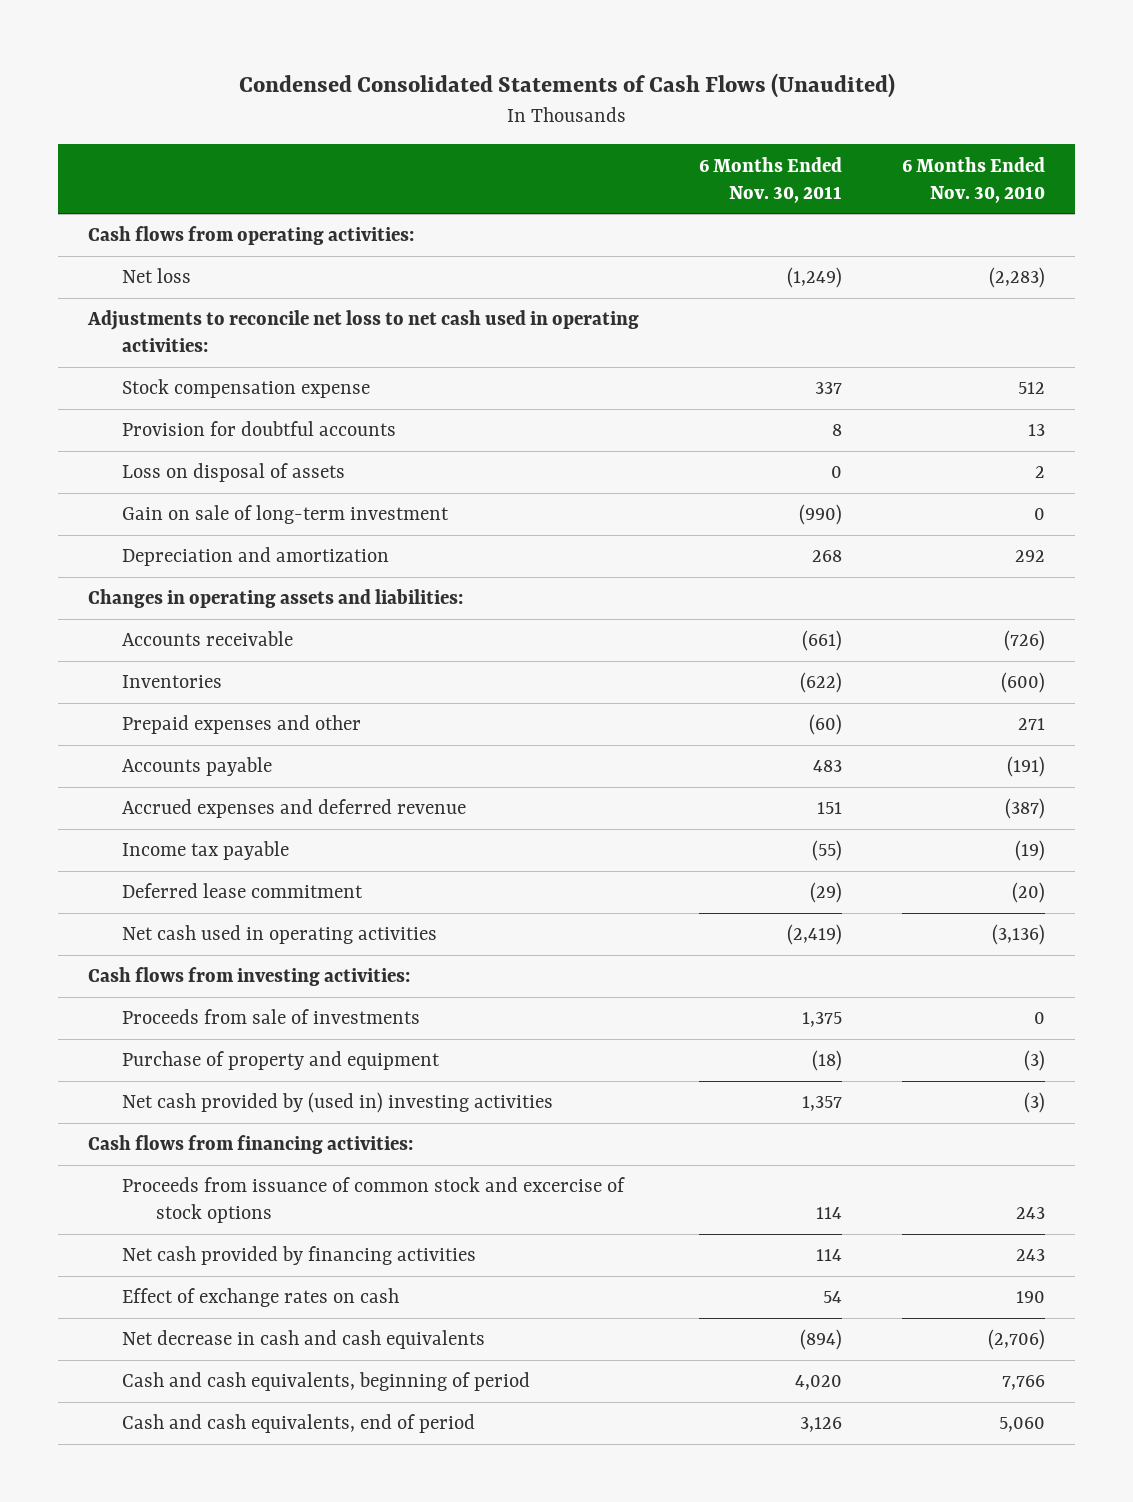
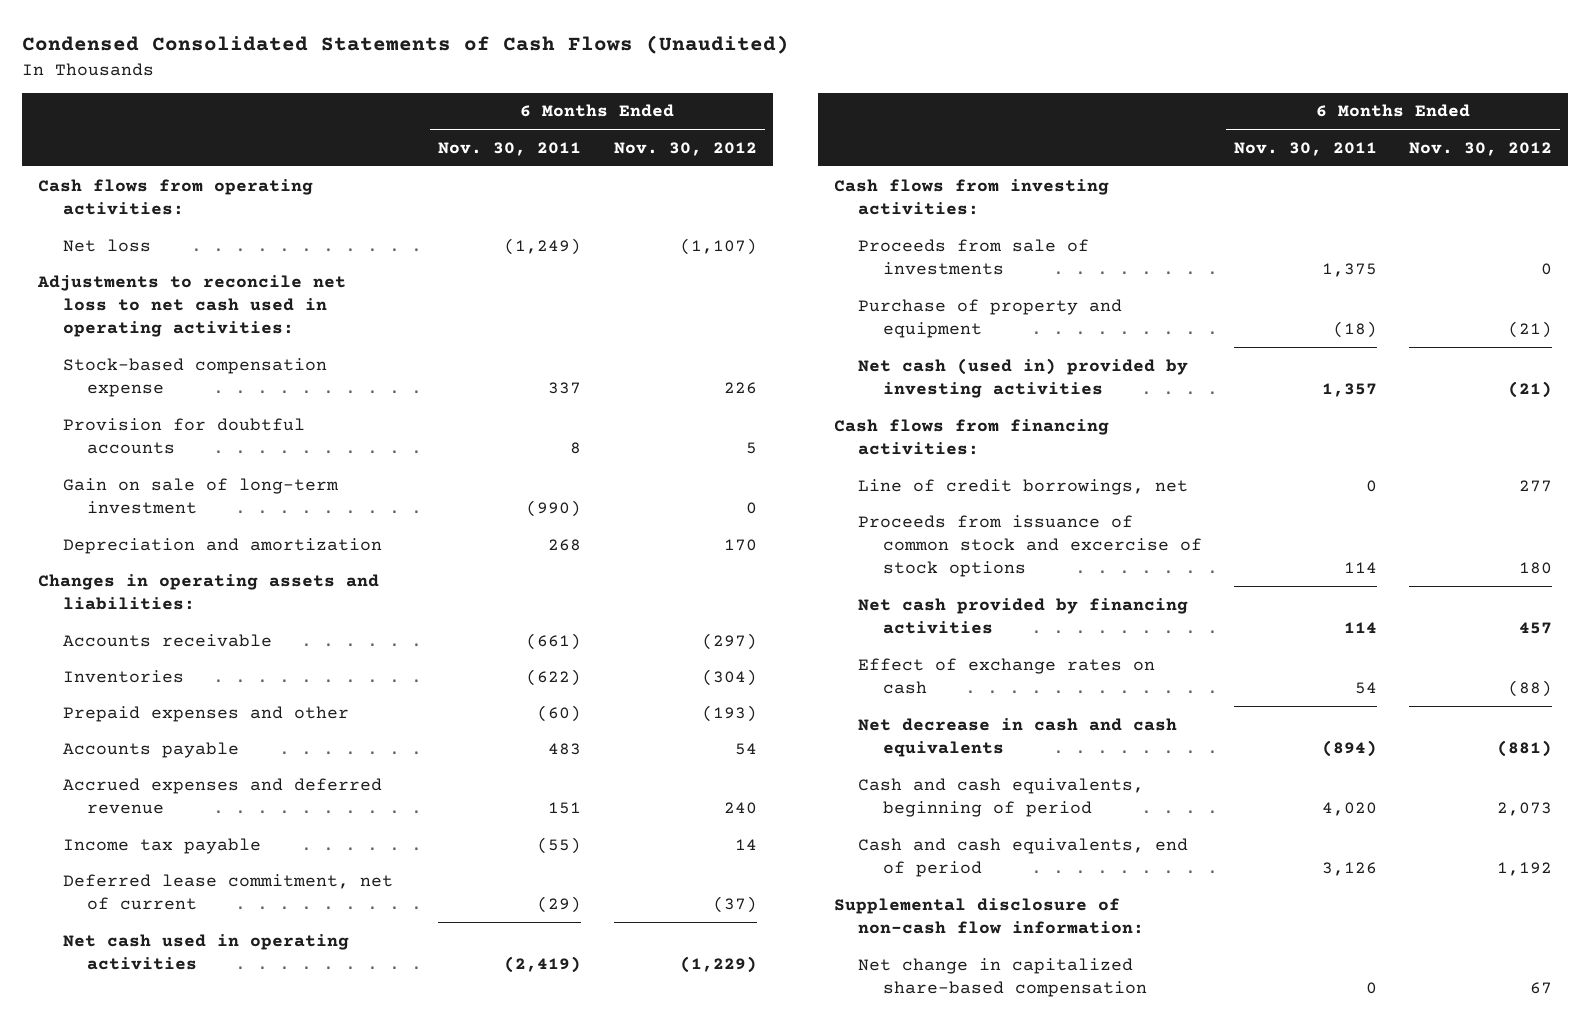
- | 6 Months Ended Nov. 30, 2011 | 6 Months Ended Nov. 30, 2010
+ | 6 Months Ended Nov. 30, 2011 | 6 Months Ended Nov. 30, 2012
- Stock compensation expense | 337 | 512
+ Stock-based compensation expense | 337 | 226
- Loss on disposal of assets | 0 | 2
- Deferred lease commitment | (29) | (20)
+ Deferred lease commitment, net of current | (29) | (37)
- Net cash provided by (used in) investing activities | 1,357 | (3)
+ Net cash (used in) provided by investing activities | 1,357 | (21)
+ Line of credit borrowings, net | 0 | 277
+ Supplemental disclosure of non-cash flow information:
+ Net change in capitalized share-based compensation | 0 | 67

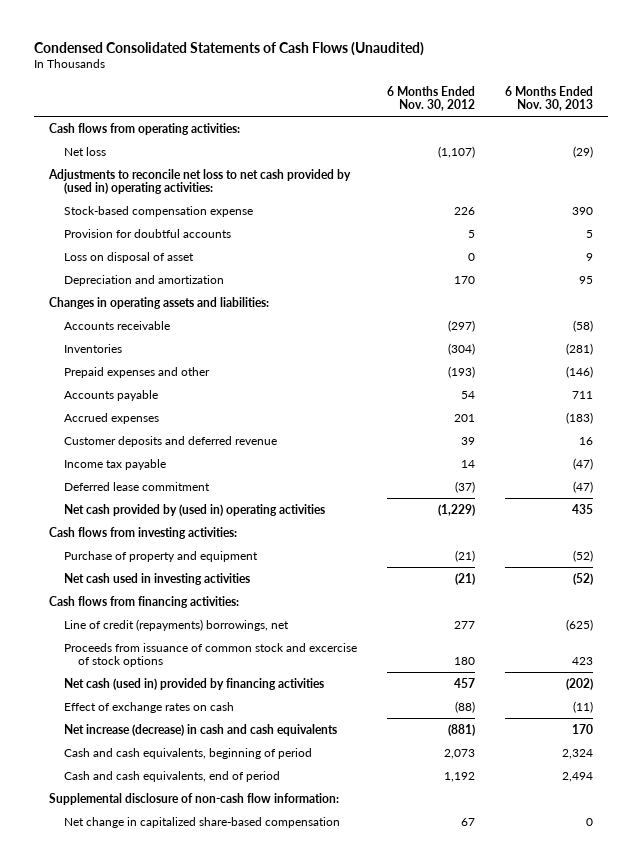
- | 6 Months Ended Nov. 30, 2011 | 6 Months Ended Nov. 30, 2012
+ | 6 Months Ended Nov. 30, 2012 | 6 Months Ended Nov. 30, 2013
- Adjustments to reconcile net loss to net cash used in operating activities:
+ Adjustments to reconcile net loss to net cash provided by (used in) operating activities:
- Gain on sale of long-term investment | (990) | 0
+ Loss on disposal of asset | 0 | 9
- Accrued expenses and deferred revenue | 151 | 240
+ Accrued expenses | 201 | (183)
+ Customer deposits and deferred revenue | 39 | 16
- Deferred lease commitment, net of current | (29) | (37)
- Net cash used in operating activities | (2,419) | (1,229)
+ Deferred lease commitment | (37) | (47)
+ Net cash provided by (used in) operating activities | (1,229) | 435
- Proceeds from sale of investments | 1,375 | 0
- Net cash (used in) provided by investing activities | 1,357 | (21)
+ Net cash used in investing activities | (21) | (52)
- Line of credit borrowings, net | 0 | 277
+ Line of credit (repayments) borrowings, net | 277 | (625)
- Net cash provided by financing activities | 114 | 457
+ Net cash (used in) provided by financing activities | 457 | (202)
- Net decrease in cash and cash equivalents | (894) | (881)
+ Net increase (decrease) in cash and cash equivalents | (881) | 170

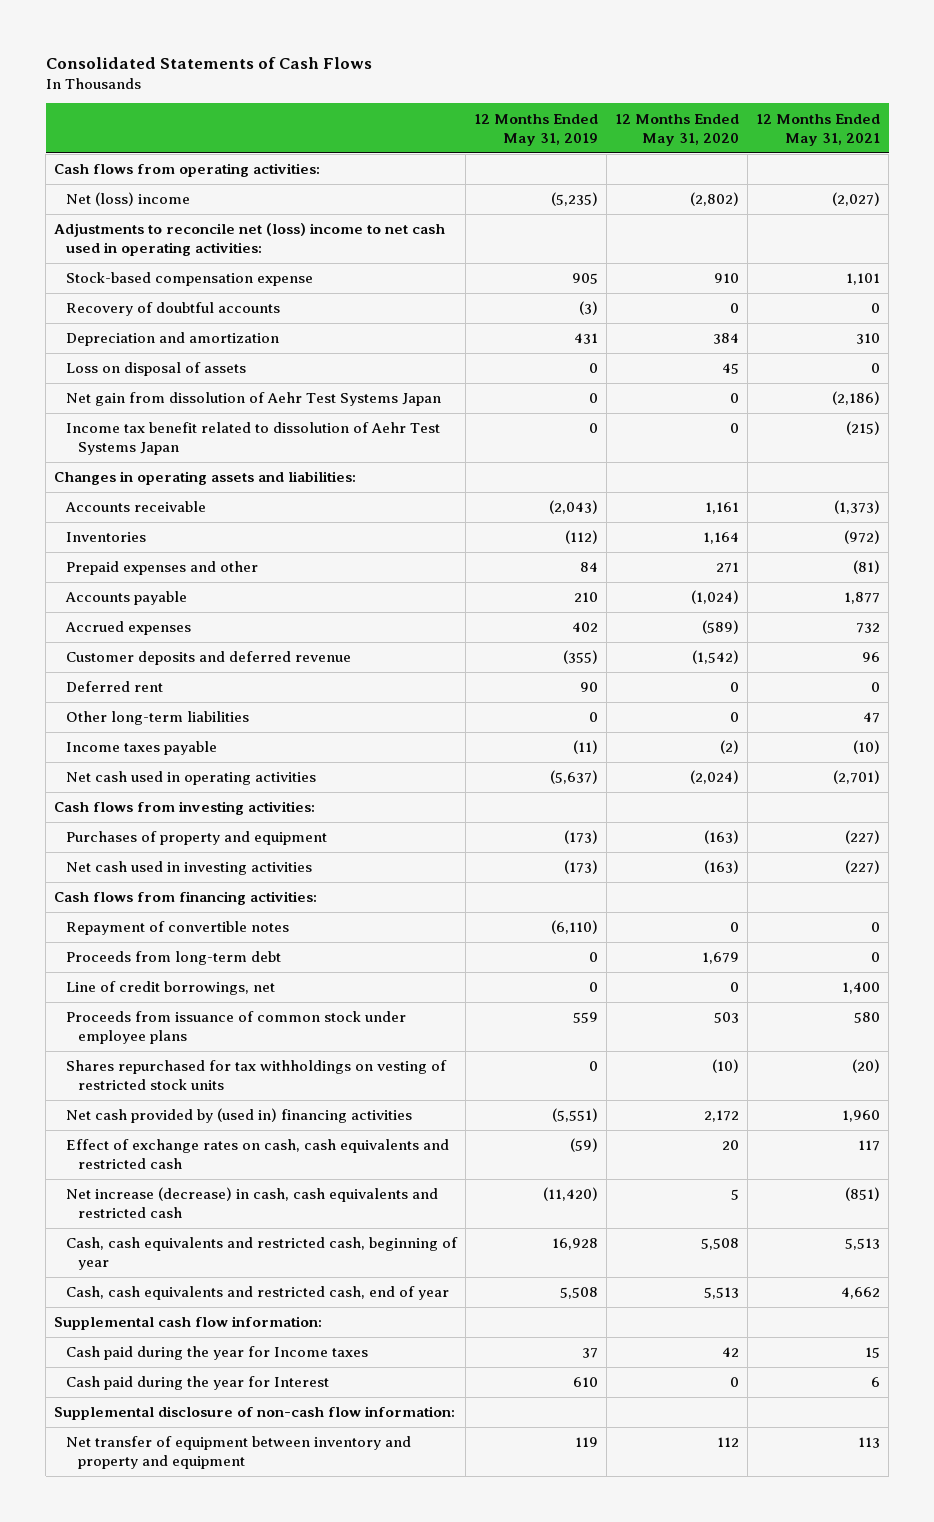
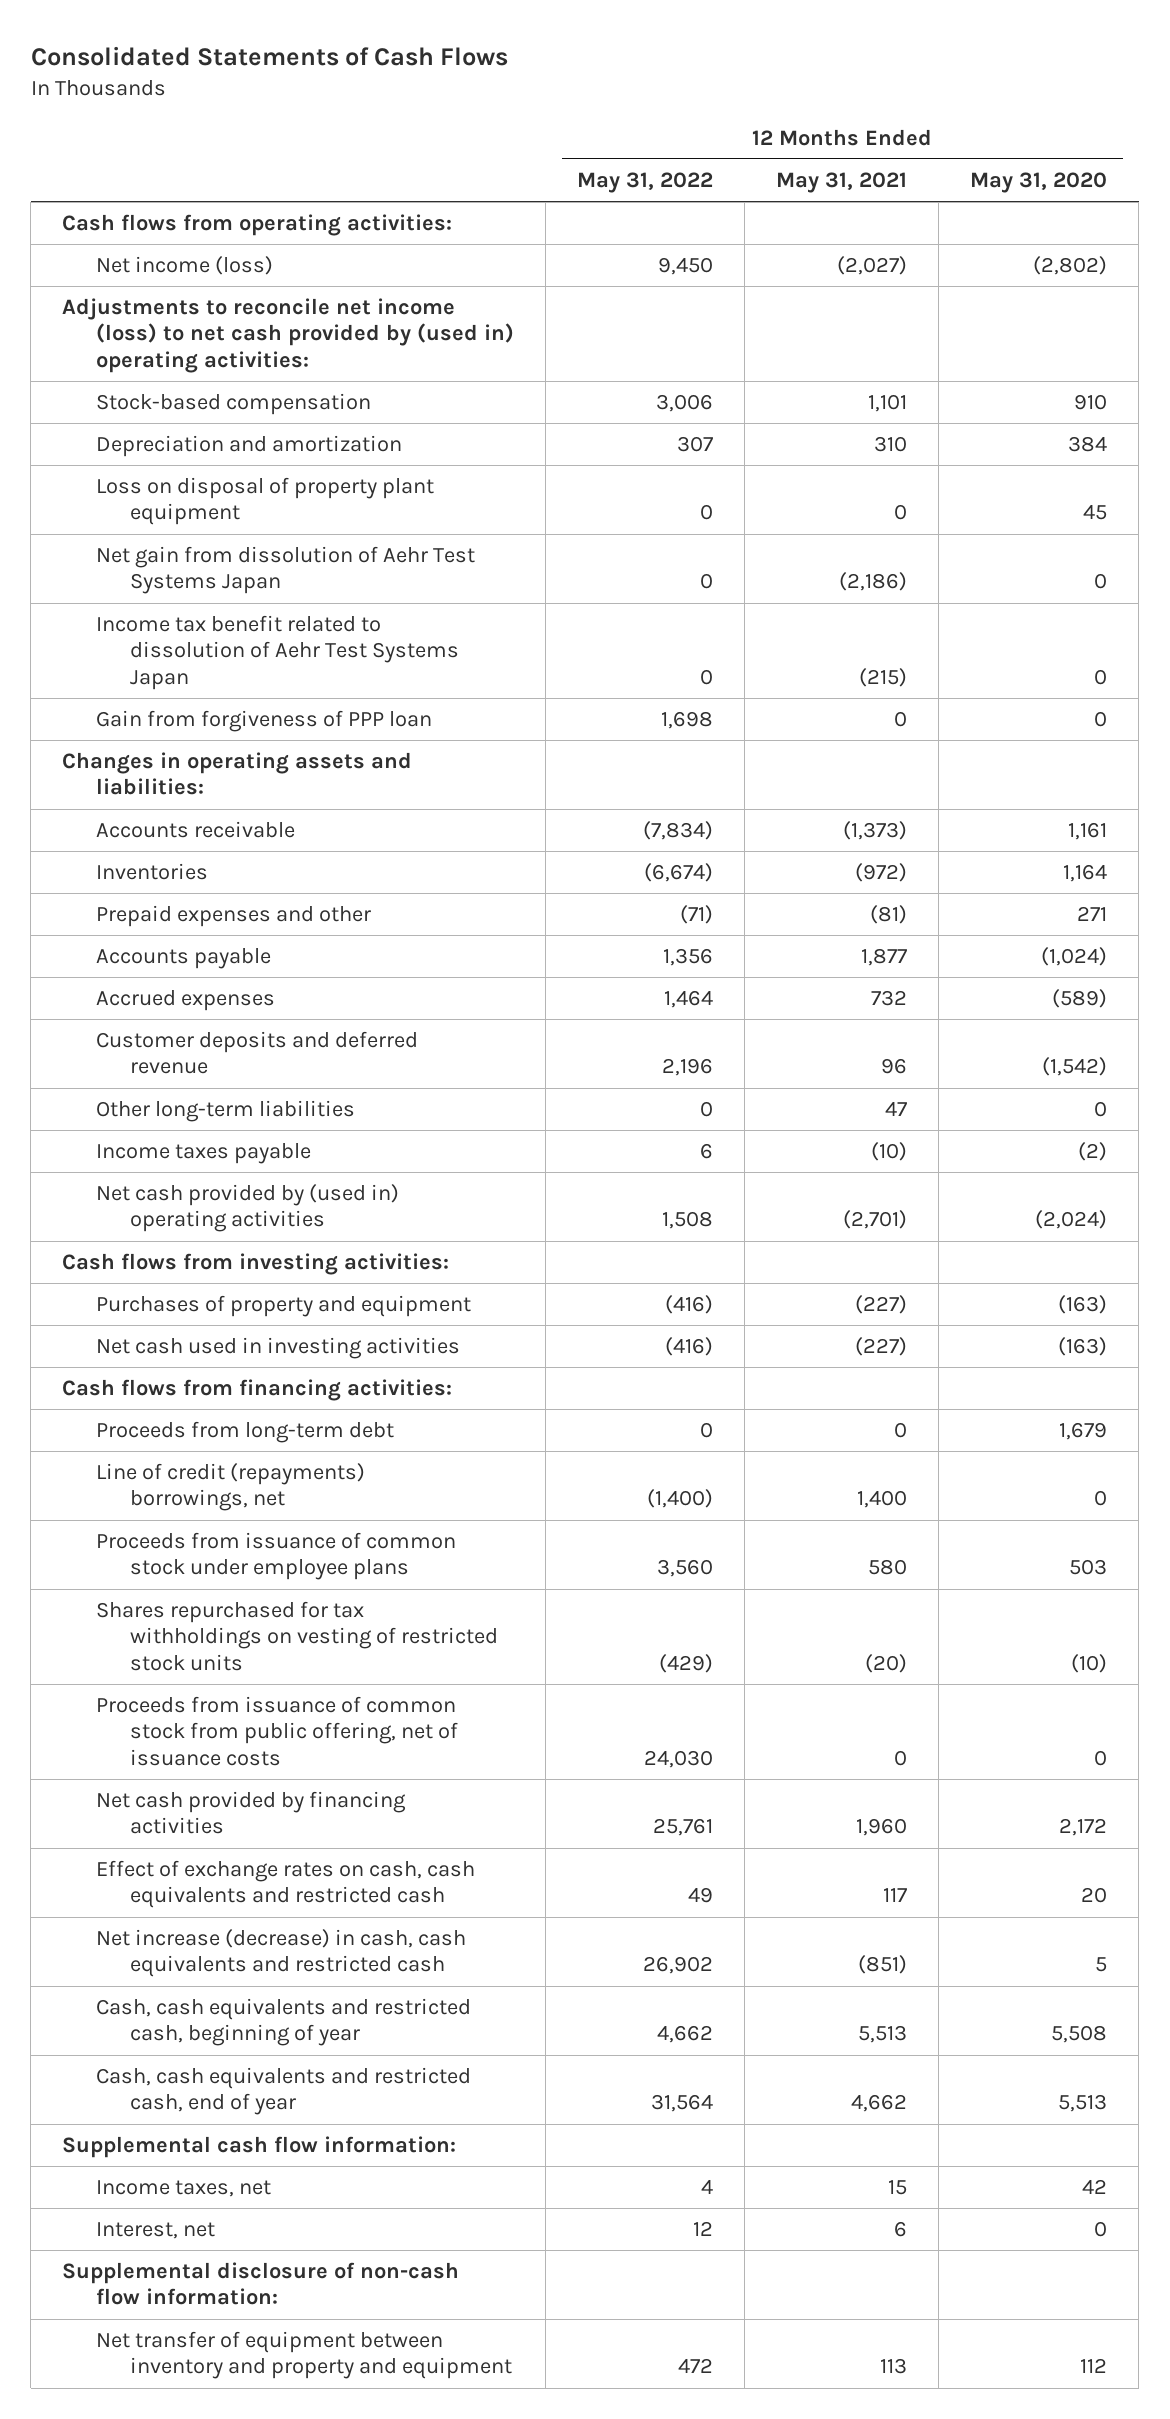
- | 12 Months Ended May 31, 2019 | 12 Months Ended May 31, 2020 | 12 Months Ended May 31, 2021
+ | 12 Months Ended May 31, 2022 | 12 Months Ended May 31, 2021 | 12 Months Ended May 31, 2020
- Net (loss) income | (5,235) | (2,802) | (2,027)
- Adjustments to reconcile net (loss) income to net cash used in operating activities:
- Stock-based compensation expense | 905 | 910 | 1,101
- Recovery of doubtful accounts | (3) | 0 | 0
+ Net income (loss) | 9,450 | (2,027) | (2,802)
+ Adjustments to reconcile net income (loss) to net cash provided by (used in) operating activities:
+ Stock-based compensation | 3,006 | 1,101 | 910
- Loss on disposal of assets | 0 | 45 | 0
+ Loss on disposal of property plant equipment | 0 | 0 | 45
+ Gain from forgiveness of PPP loan | 1,698 | 0 | 0
- Deferred rent | 90 | 0 | 0
- Net cash used in operating activities | (5,637) | (2,024) | (2,701)
+ Net cash provided by (used in) operating activities | 1,508 | (2,701) | (2,024)
- Repayment of convertible notes | (6,110) | 0 | 0
- Line of credit borrowings, net | 0 | 0 | 1,400
+ Line of credit (repayments) borrowings, net | (1,400) | 1,400 | 0
- Net cash provided by (used in) financing activities | (5,551) | 2,172 | 1,960
+ Proceeds from issuance of common stock from public offering, net of issuance costs | 24,030 | 0 | 0
+ Net cash provided by financing activities | 25,761 | 1,960 | 2,172
- Cash paid during the year for Income taxes | 37 | 42 | 15
- Cash paid during the year for Interest | 610 | 0 | 6
+ Income taxes, net | 4 | 15 | 42
+ Interest, net | 12 | 6 | 0

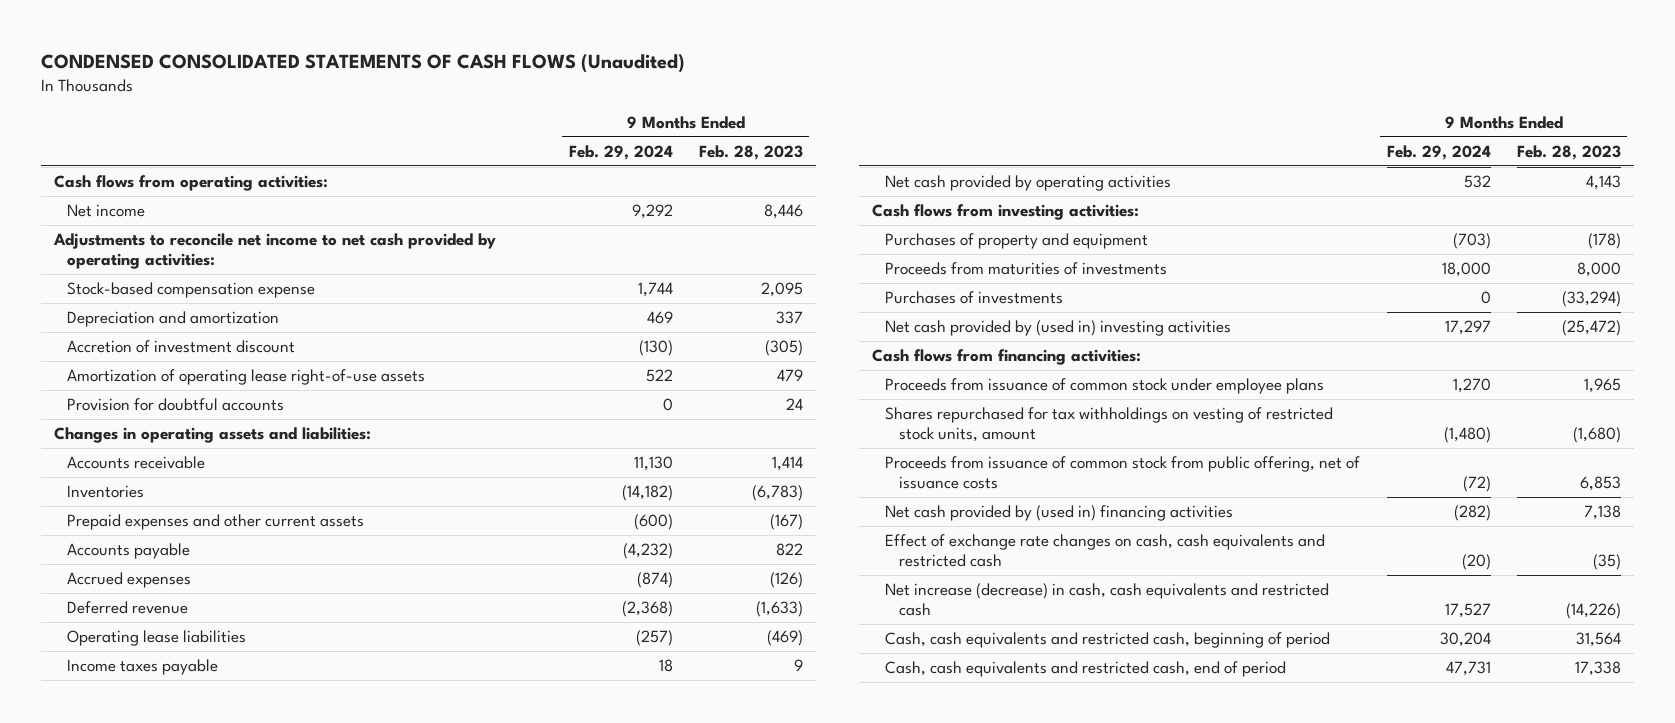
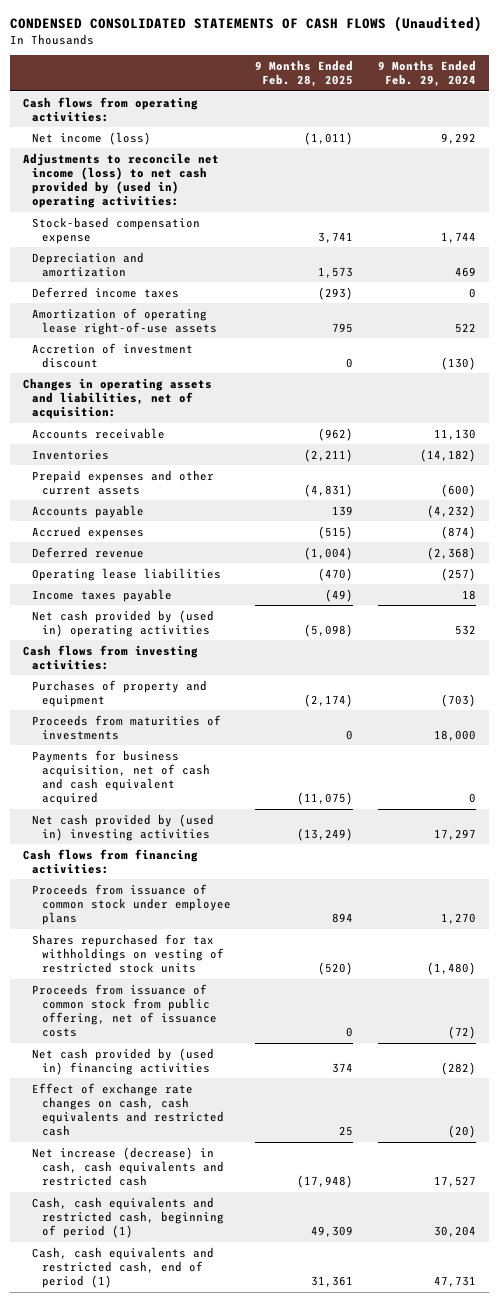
- | 9 Months Ended Feb. 29, 2024 | 9 Months Ended Feb. 28, 2023
+ | 9 Months Ended Feb. 28, 2025 | 9 Months Ended Feb. 29, 2024
- Net income | 9,292 | 8,446
- Adjustments to reconcile net income to net cash provided by operating activities:
+ Net income (loss) | (1,011) | 9,292
+ Adjustments to reconcile net income (loss) to net cash provided by (used in) operating activities:
+ Deferred income taxes | (293) | 0
- Provision for doubtful accounts | 0 | 24
- Changes in operating assets and liabilities:
moved down: Accretion of investment discount | 0 | (130)
+ Changes in operating assets and liabilities, net of acquisition:
- Net cash provided by operating activities | 532 | 4,143
+ Net cash provided by (used in) operating activities | (5,098) | 532
- Purchases of investments | 0 | (33,294)
+ Payments for business acquisition, net of cash and cash equivalent acquired | (11,075) | 0
- Shares repurchased for tax withholdings on vesting of restricted stock units, amount | (1,480) | (1,680)
+ Shares repurchased for tax withholdings on vesting of restricted stock units | (520) | (1,480)
- Cash, cash equivalents and restricted cash, beginning of period | 30,204 | 31,564
- Cash, cash equivalents and restricted cash, end of period | 47,731 | 17,338
+ Cash, cash equivalents and restricted cash, beginning of period (1) | 49,309 | 30,204
+ Cash, cash equivalents and restricted cash, end of period (1) | 31,361 | 47,731

